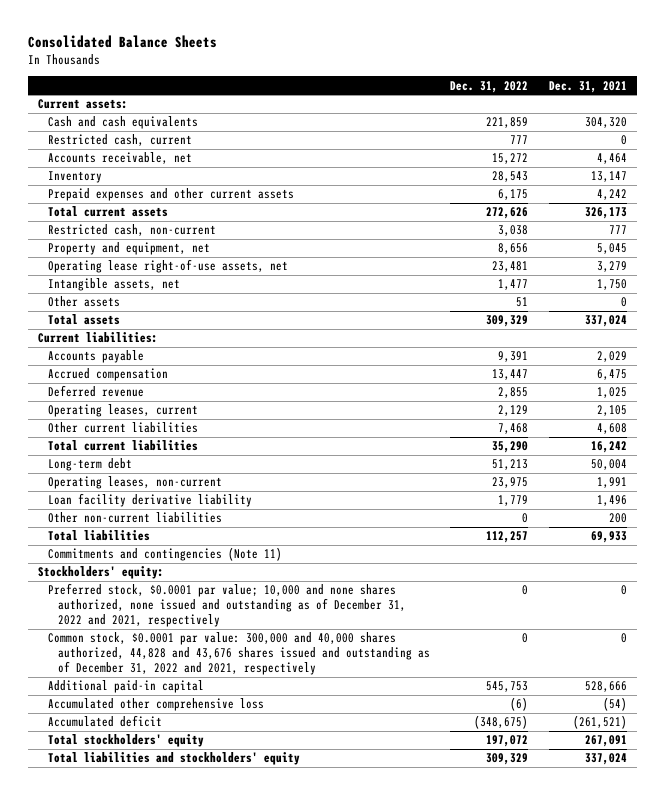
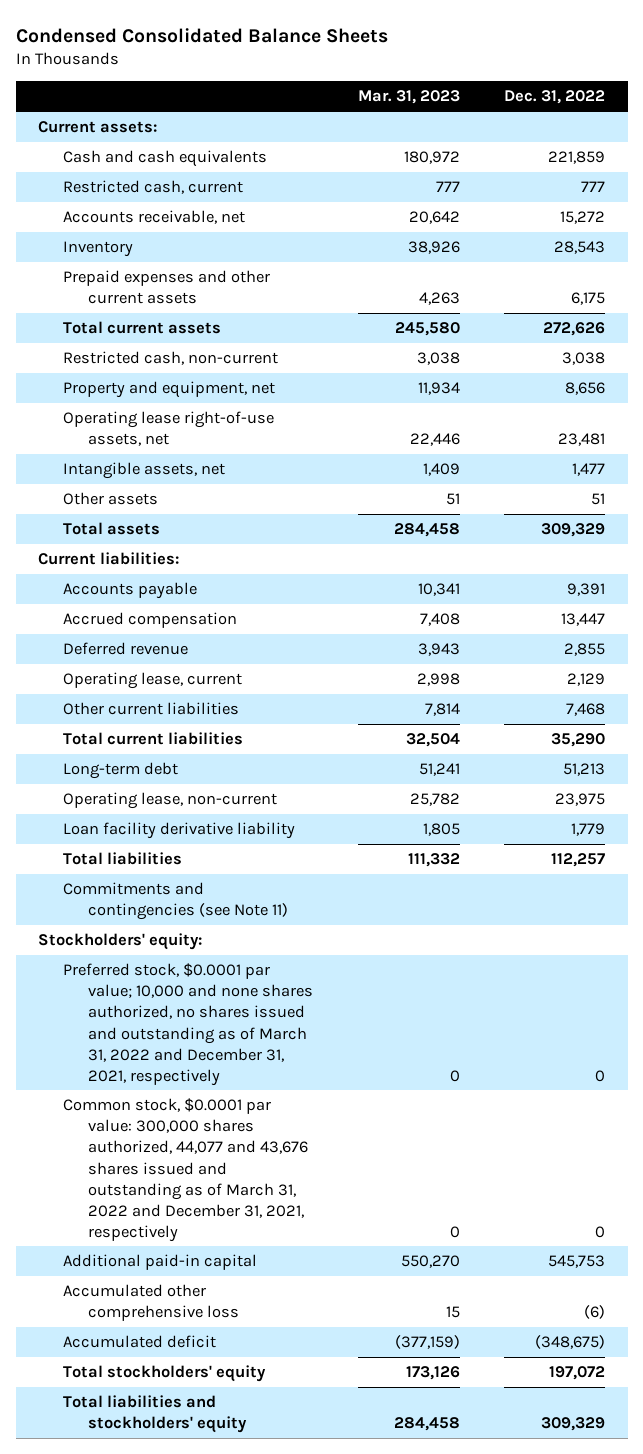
- Consolidated Balance Sheets
+ Condensed Consolidated Balance Sheets
- | Dec. 31, 2022 | Dec. 31, 2021
+ | Mar. 31, 2023 | Dec. 31, 2022
- Operating leases, current | 2,129 | 2,105
+ Operating lease, current | 2,998 | 2,129
- Operating leases, non-current | 23,975 | 1,991
+ Operating lease, non-current | 25,782 | 23,975
- Other non-current liabilities | 0 | 200
- Commitments and contingencies (Note 11)
+ Commitments and contingencies (see Note 11)
- Preferred stock, $0.0001 par value; 10,000 and none shares authorized, none issued and outstanding as of December 31, 2022 and 2021, respectively | 0 | 0
- Common stock, $0.0001 par value: 300,000 and 40,000 shares authorized, 44,828 and 43,676 shares issued and outstanding as of December 31, 2022 and 2021, respectively | 0 | 0
+ Preferred stock, $0.0001 par value; 10,000 and none shares authorized, no shares issued and outstanding as of March 31, 2022 and December 31, 2021, respectively | 0 | 0
+ Common stock, $0.0001 par value: 300,000 shares authorized, 44,077 and 43,676 shares issued and outstanding as of March 31, 2022 and December 31, 2021, respectively | 0 | 0

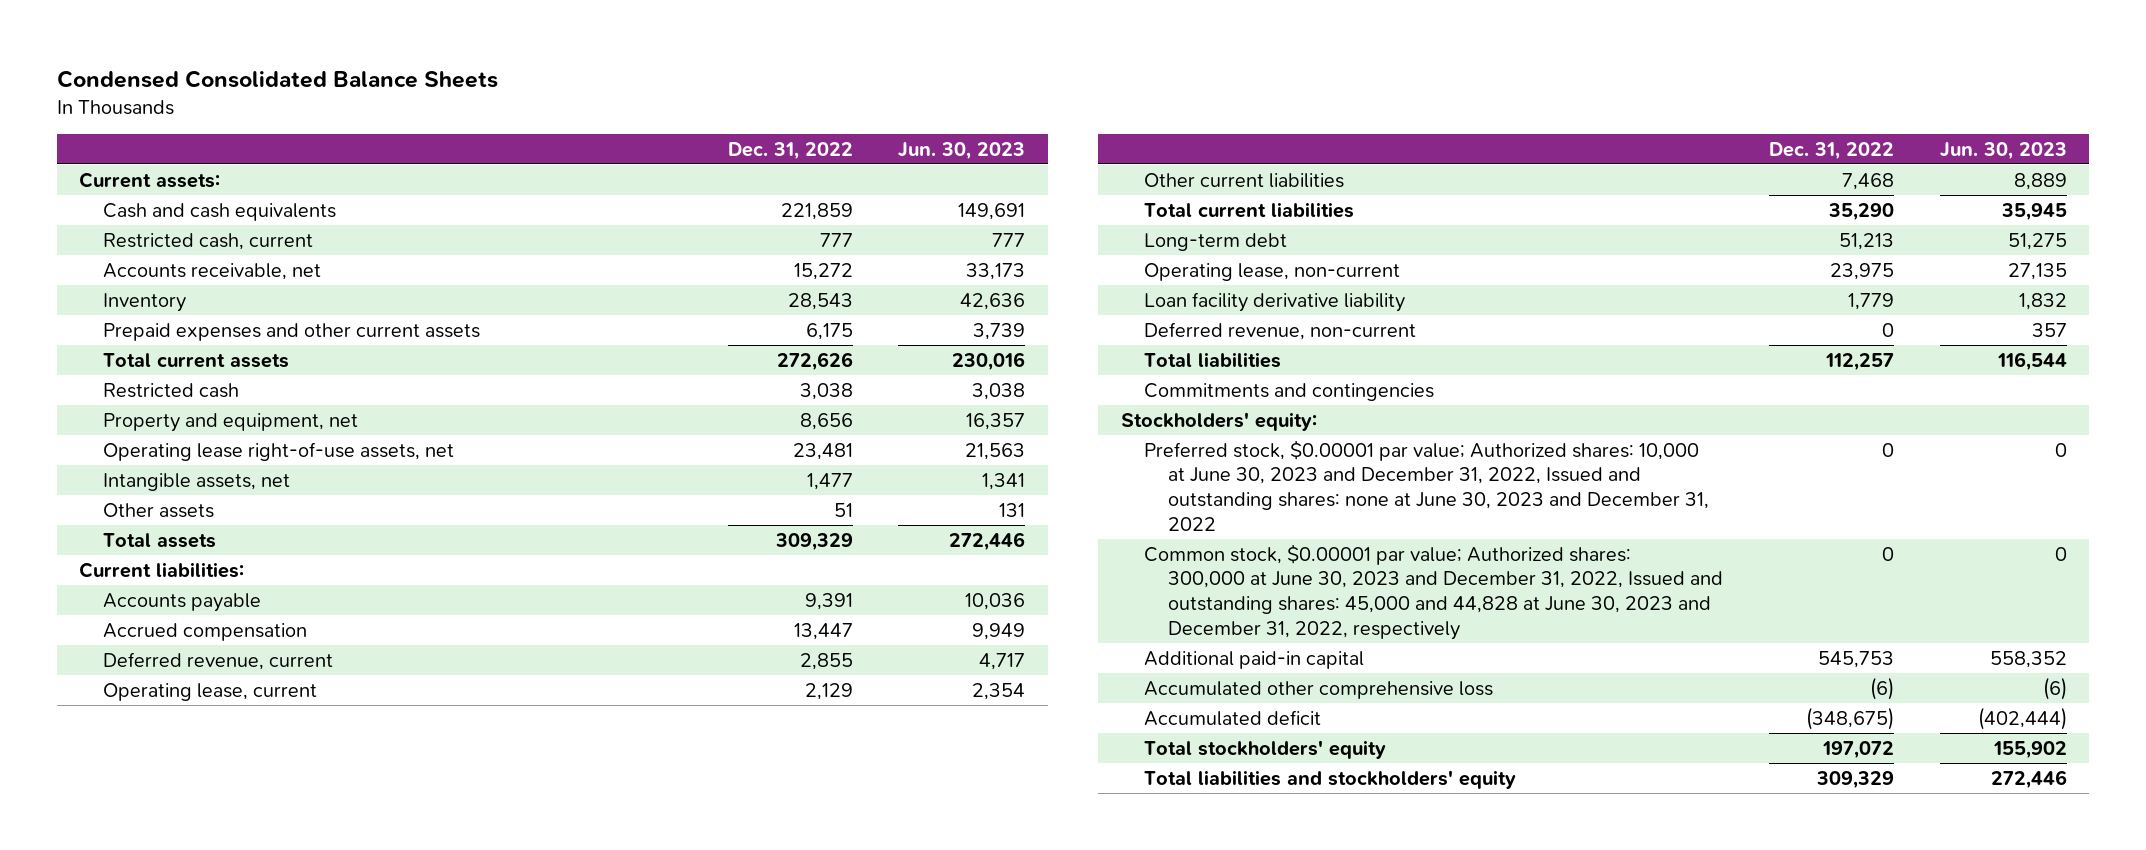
- | Mar. 31, 2023 | Dec. 31, 2022
+ | Dec. 31, 2022 | Jun. 30, 2023
- Restricted cash, non-current | 3,038 | 3,038
+ Restricted cash | 3,038 | 3,038
- Deferred revenue | 3,943 | 2,855
+ Deferred revenue, current | 2,855 | 4,717
+ Deferred revenue, non-current | 0 | 357
- Commitments and contingencies (see Note 11)
+ Commitments and contingencies
- Preferred stock, $0.0001 par value; 10,000 and none shares authorized, no shares issued and outstanding as of March 31, 2022 and December 31, 2021, respectively | 0 | 0
- Common stock, $0.0001 par value: 300,000 shares authorized, 44,077 and 43,676 shares issued and outstanding as of March 31, 2022 and December 31, 2021, respectively | 0 | 0
+ Preferred stock, $0.00001 par value; Authorized shares: 10,000 at June 30, 2023 and December 31, 2022, Issued and outstanding shares: none at June 30, 2023 and December 31, 2022 | 0 | 0
+ Common stock, $0.00001 par value; Authorized shares: 300,000 at June 30, 2023 and December 31, 2022, Issued and outstanding shares: 45,000 and 44,828 at June 30, 2023 and December 31, 2022, respectively | 0 | 0

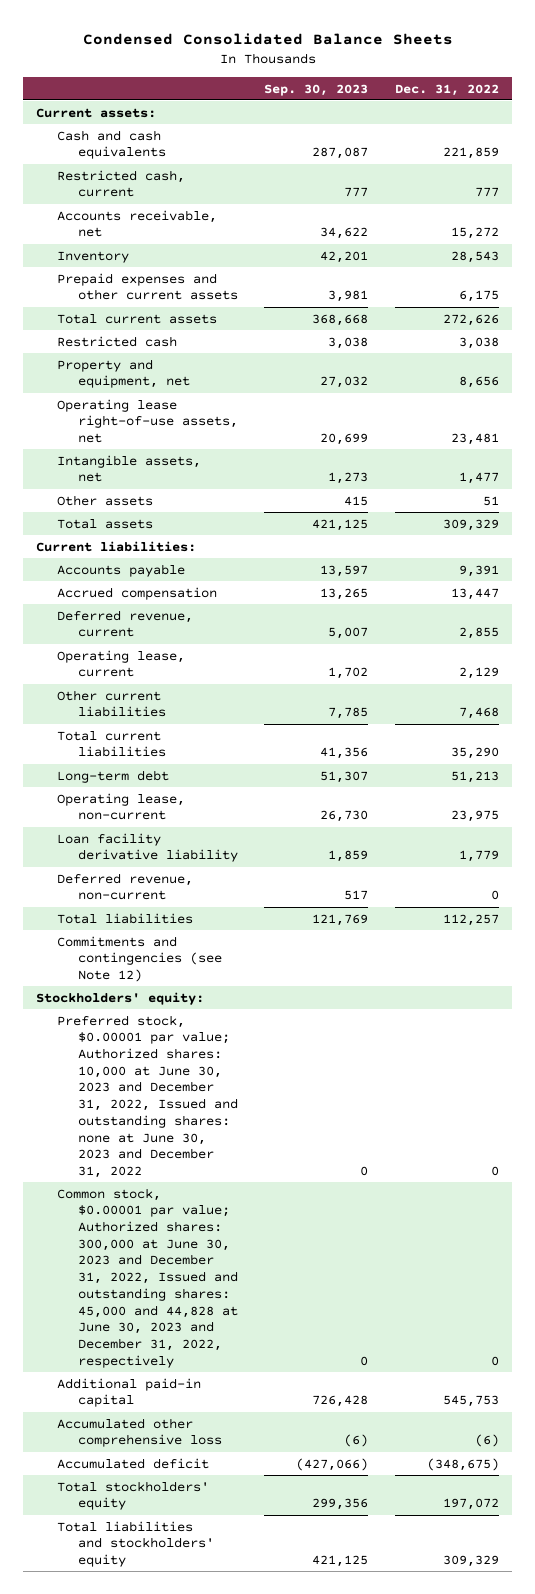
- | Dec. 31, 2022 | Jun. 30, 2023
+ | Sep. 30, 2023 | Dec. 31, 2022
- Commitments and contingencies
+ Commitments and contingencies (see Note 12)

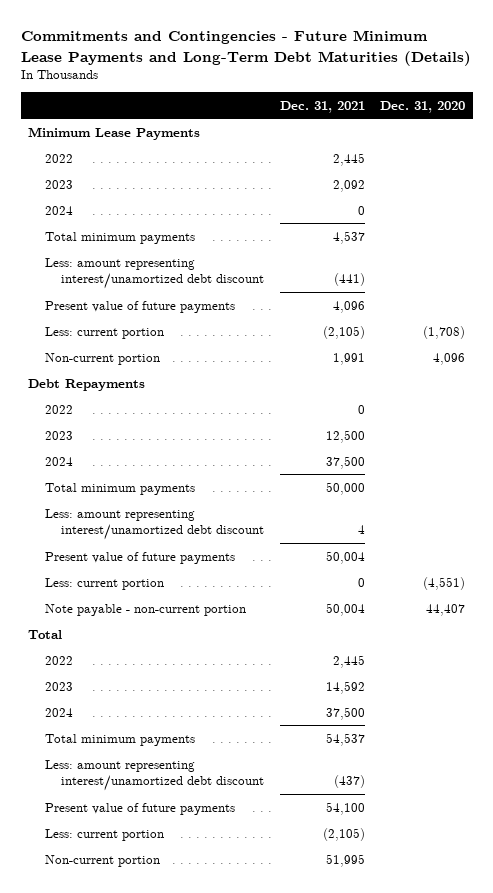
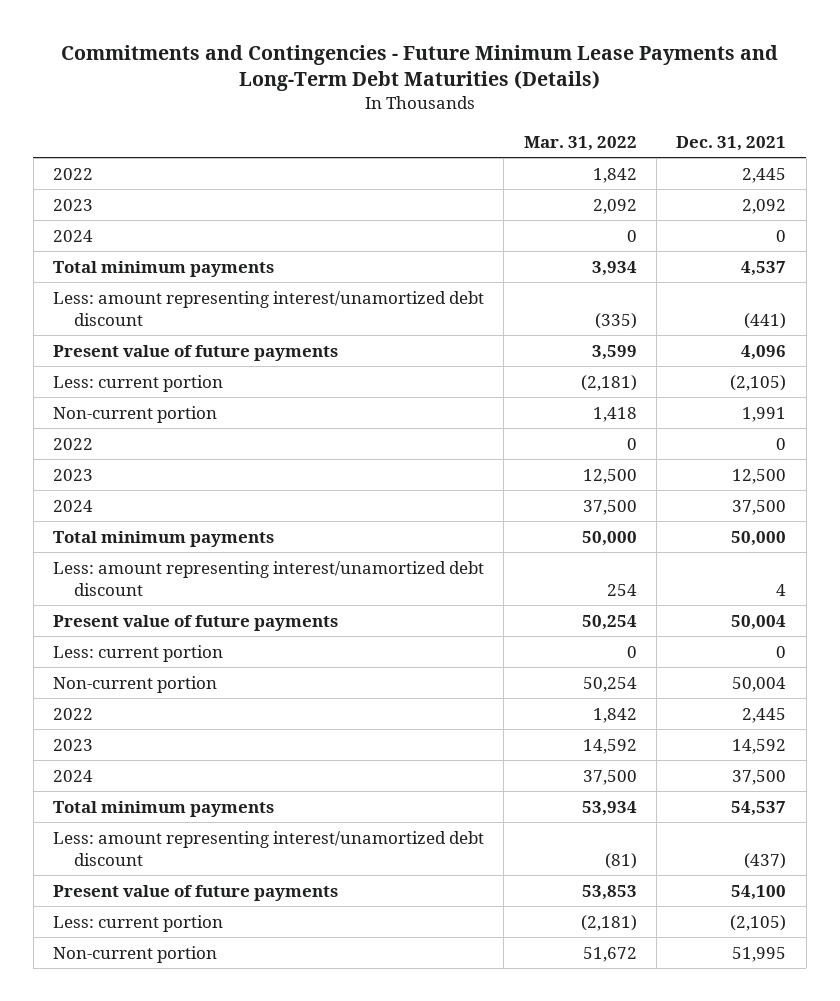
- | Dec. 31, 2021 | Dec. 31, 2020
+ | Mar. 31, 2022 | Dec. 31, 2021
- Minimum Lease Payments
- Debt Repayments
- Note payable - non-current portion | 50,004 | 44,407
- Total
+ Non-current portion | 50,254 | 50,004

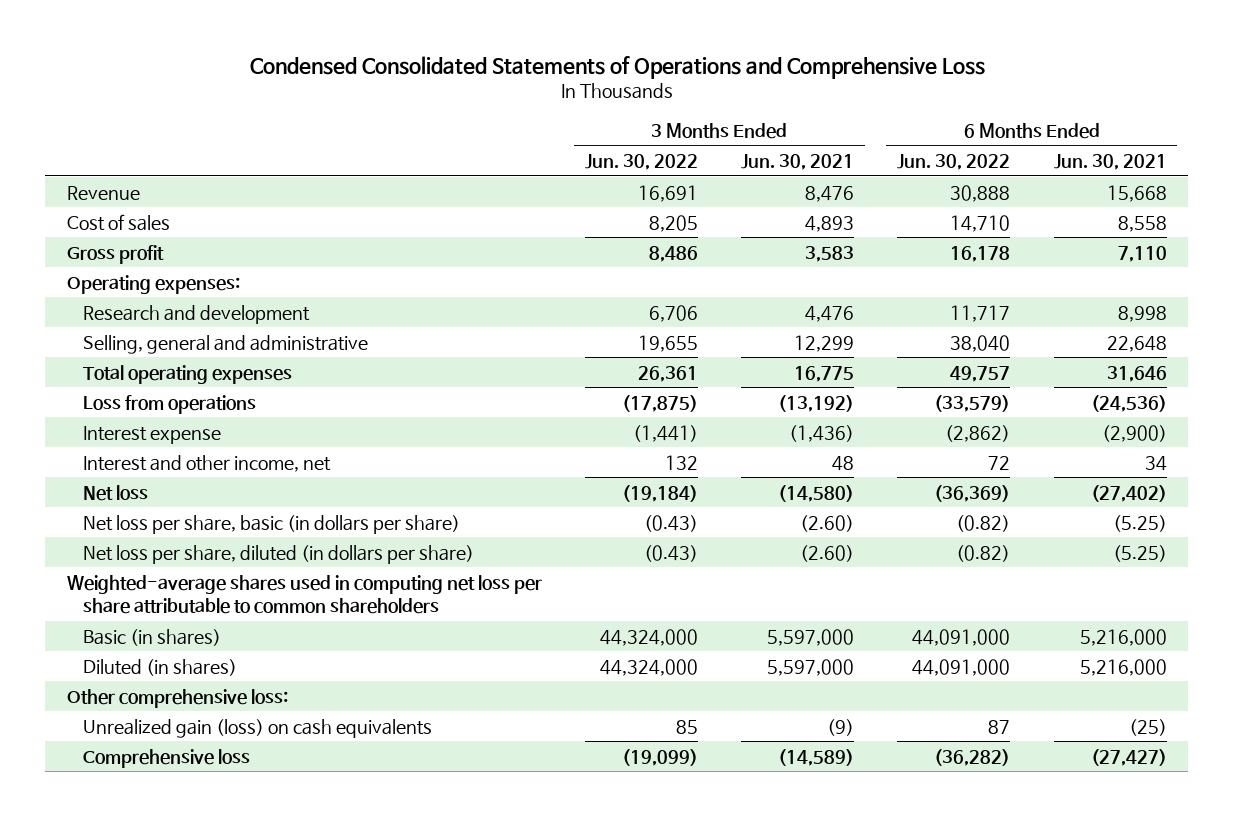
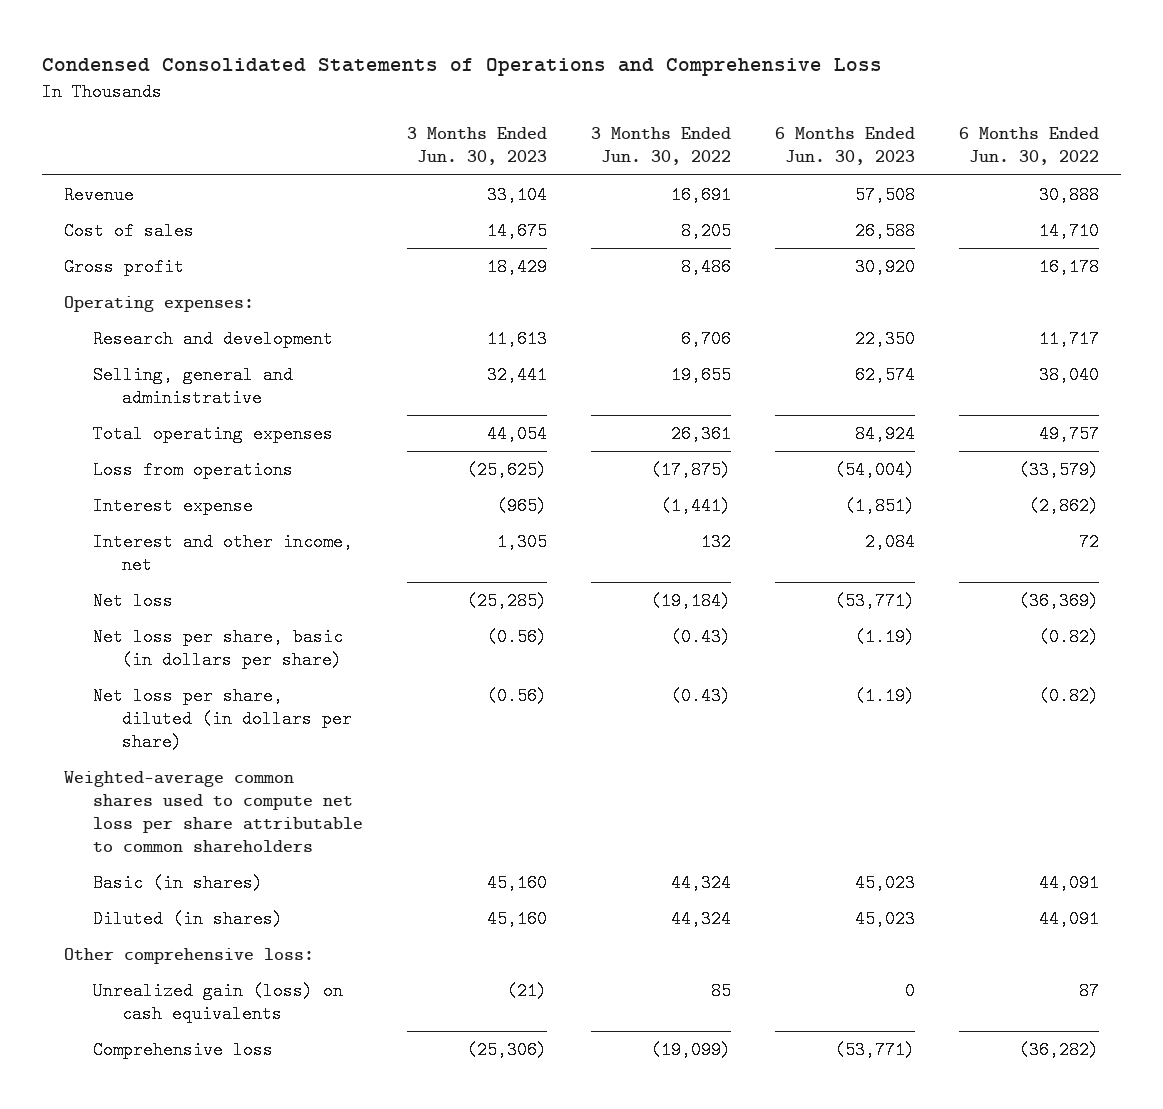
- | 3 Months Ended Jun. 30, 2022 | 3 Months Ended Jun. 30, 2021 | 6 Months Ended Jun. 30, 2022 | 6 Months Ended Jun. 30, 2021
+ | 3 Months Ended Jun. 30, 2023 | 3 Months Ended Jun. 30, 2022 | 6 Months Ended Jun. 30, 2023 | 6 Months Ended Jun. 30, 2022
- Weighted-average shares used in computing net loss per share attributable to common shareholders
- Basic (in shares) | 44,324,000 | 5,597,000 | 44,091,000 | 5,216,000
- Diluted (in shares) | 44,324,000 | 5,597,000 | 44,091,000 | 5,216,000
+ Weighted-average common shares used to compute net loss per share attributable to common shareholders
+ Basic (in shares) | 45,160 | 44,324 | 45,023 | 44,091
+ Diluted (in shares) | 45,160 | 44,324 | 45,023 | 44,091

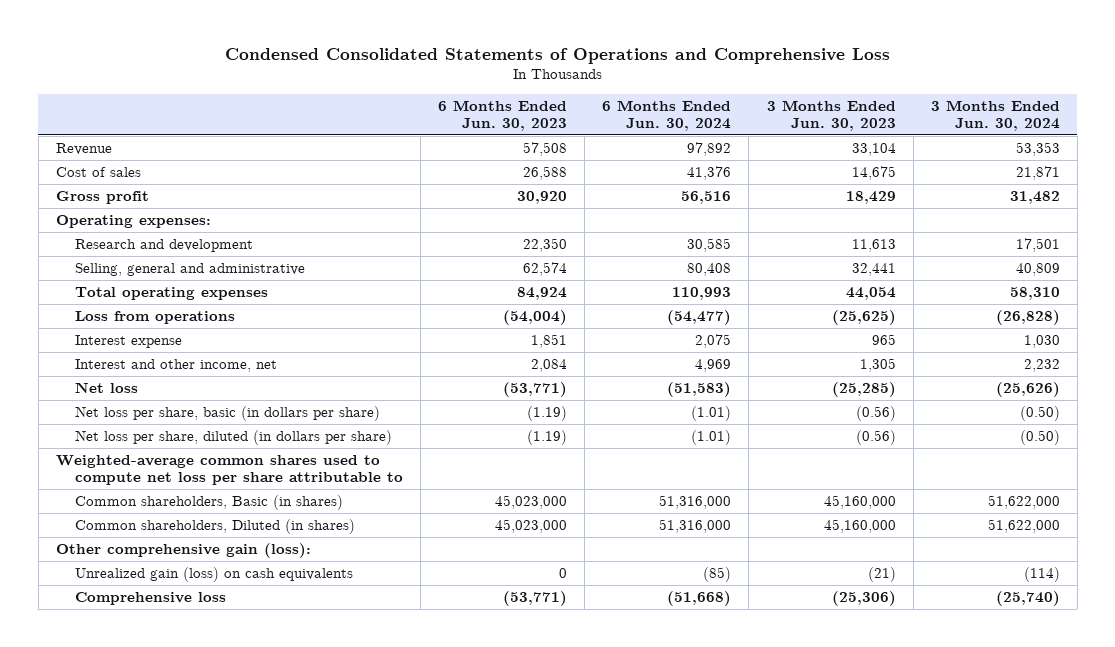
- | 3 Months Ended Jun. 30, 2023 | 3 Months Ended Jun. 30, 2022 | 6 Months Ended Jun. 30, 2023 | 6 Months Ended Jun. 30, 2022
+ | 6 Months Ended Jun. 30, 2023 | 6 Months Ended Jun. 30, 2024 | 3 Months Ended Jun. 30, 2023 | 3 Months Ended Jun. 30, 2024
- Interest expense | (965) | (1,441) | (1,851) | (2,862)
+ Interest expense | 1,851 | 2,075 | 965 | 1,030
- Weighted-average common shares used to compute net loss per share attributable to common shareholders
- Basic (in shares) | 45,160 | 44,324 | 45,023 | 44,091
- Diluted (in shares) | 45,160 | 44,324 | 45,023 | 44,091
- Other comprehensive loss:
+ Weighted-average common shares used to compute net loss per share attributable to
+ Common shareholders, Basic (in shares) | 45,023,000 | 51,316,000 | 45,160,000 | 51,622,000
+ Common shareholders, Diluted (in shares) | 45,023,000 | 51,316,000 | 45,160,000 | 51,622,000
+ Other comprehensive gain (loss):

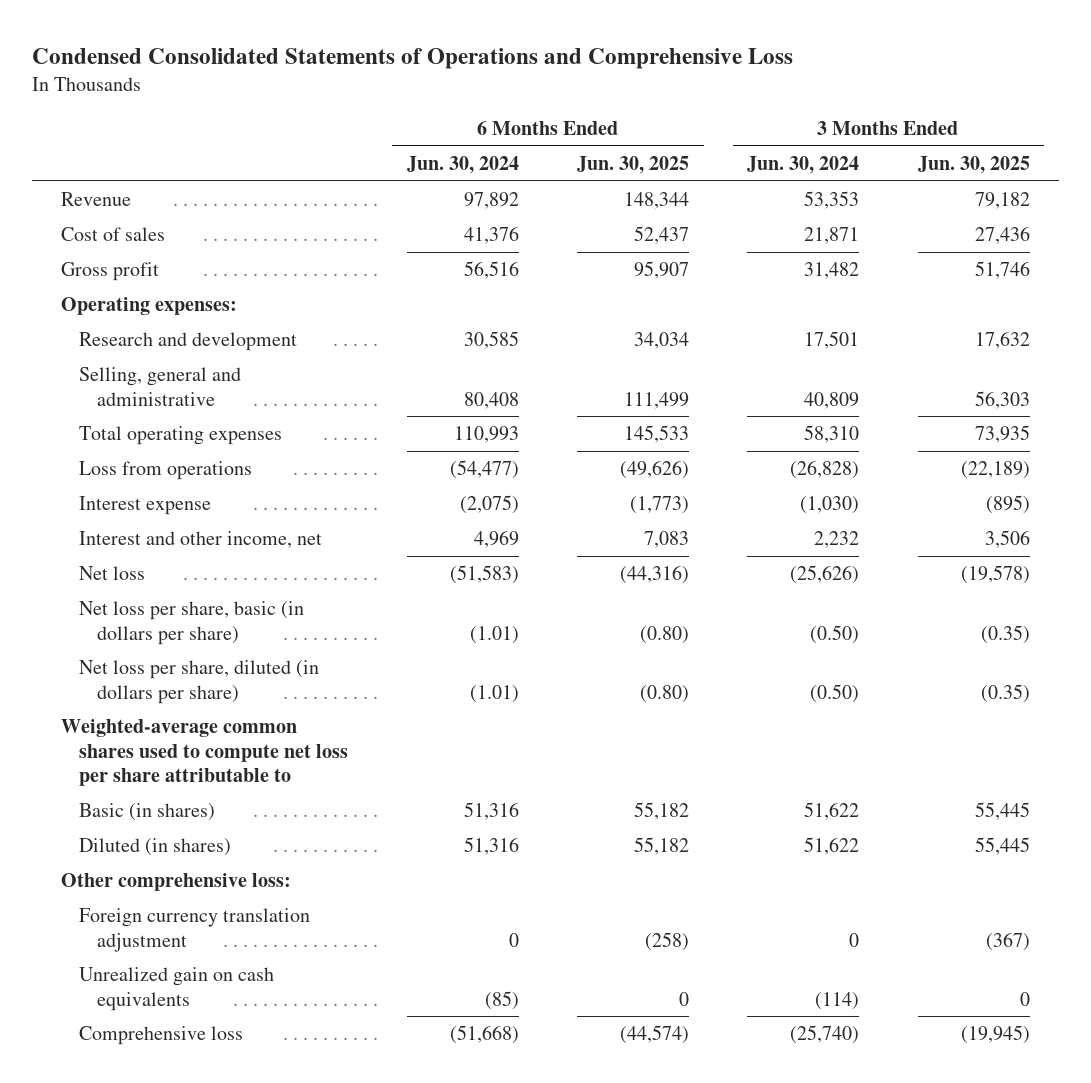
- | 6 Months Ended Jun. 30, 2023 | 6 Months Ended Jun. 30, 2024 | 3 Months Ended Jun. 30, 2023 | 3 Months Ended Jun. 30, 2024
+ | 6 Months Ended Jun. 30, 2024 | 6 Months Ended Jun. 30, 2025 | 3 Months Ended Jun. 30, 2024 | 3 Months Ended Jun. 30, 2025
- Interest expense | 1,851 | 2,075 | 965 | 1,030
+ Interest expense | (2,075) | (1,773) | (1,030) | (895)
- Common shareholders, Basic (in shares) | 45,023,000 | 51,316,000 | 45,160,000 | 51,622,000
- Common shareholders, Diluted (in shares) | 45,023,000 | 51,316,000 | 45,160,000 | 51,622,000
- Other comprehensive gain (loss):
- Unrealized gain (loss) on cash equivalents | 0 | (85) | (21) | (114)
+ Basic (in shares) | 51,316 | 55,182 | 51,622 | 55,445
+ Diluted (in shares) | 51,316 | 55,182 | 51,622 | 55,445
+ Other comprehensive loss:
+ Foreign currency translation adjustment | 0 | (258) | 0 | (367)
+ Unrealized gain on cash equivalents | (85) | 0 | (114) | 0

